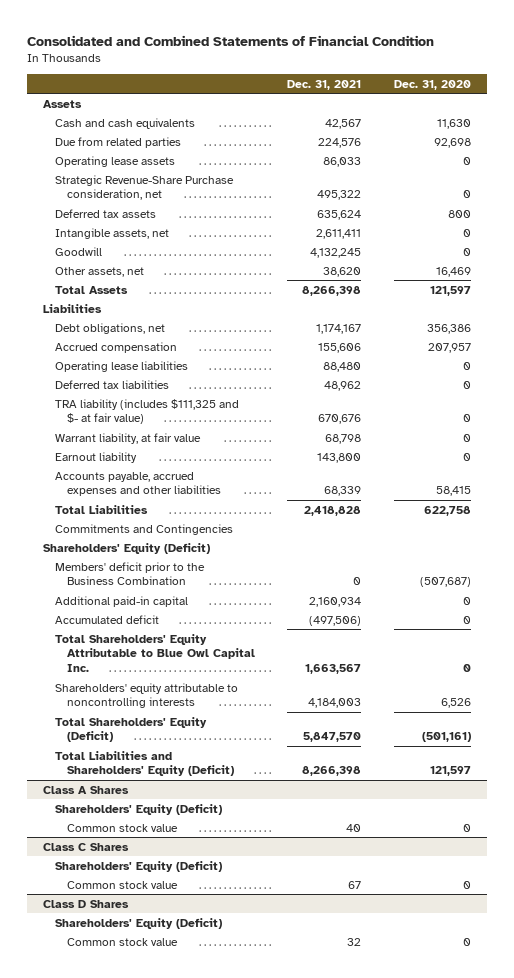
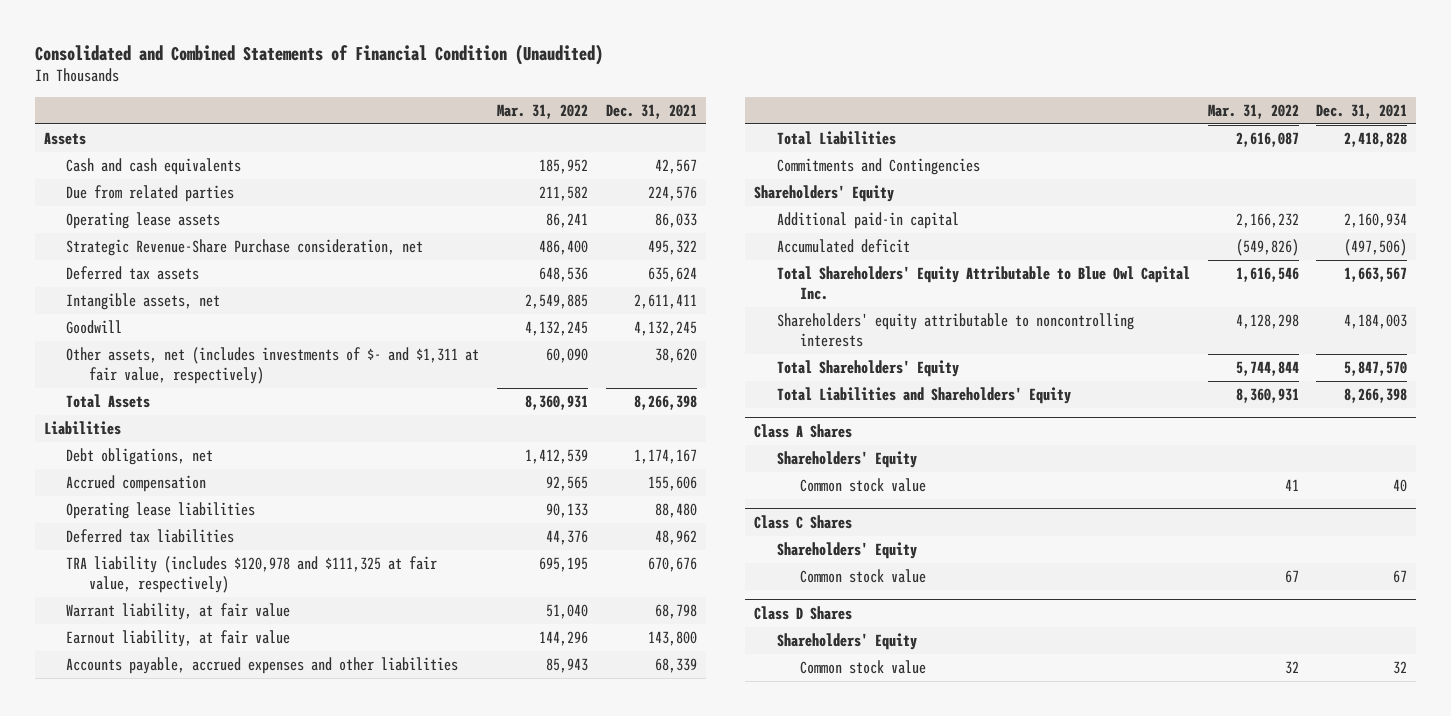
- Consolidated and Combined Statements of Financial Condition
+ Consolidated and Combined Statements of Financial Condition (Unaudited)
- | Dec. 31, 2021 | Dec. 31, 2020
+ | Mar. 31, 2022 | Dec. 31, 2021
- Other assets, net | 38,620 | 16,469
+ Other assets, net (includes investments of $- and $1,311 at fair value, respectively) | 60,090 | 38,620
- TRA liability (includes $111,325 and $- at fair value) | 670,676 | 0
+ TRA liability (includes $120,978 and $111,325 at fair value, respectively) | 695,195 | 670,676
- Earnout liability | 143,800 | 0
+ Earnout liability, at fair value | 144,296 | 143,800
- Shareholders' Equity (Deficit)
- Members' deficit prior to the Business Combination | 0 | (507,687)
+ Shareholders' Equity
- Total Shareholders' Equity (Deficit) | 5,847,570 | (501,161)
- Total Liabilities and Shareholders' Equity (Deficit) | 8,266,398 | 121,597
+ Total Shareholders' Equity | 5,744,844 | 5,847,570
+ Total Liabilities and Shareholders' Equity | 8,360,931 | 8,266,398
@ Class A Shares
- Shareholders' Equity (Deficit)
+ Shareholders' Equity
@ Class C Shares
- Shareholders' Equity (Deficit)
+ Shareholders' Equity
@ Class D Shares
- Shareholders' Equity (Deficit)
+ Shareholders' Equity

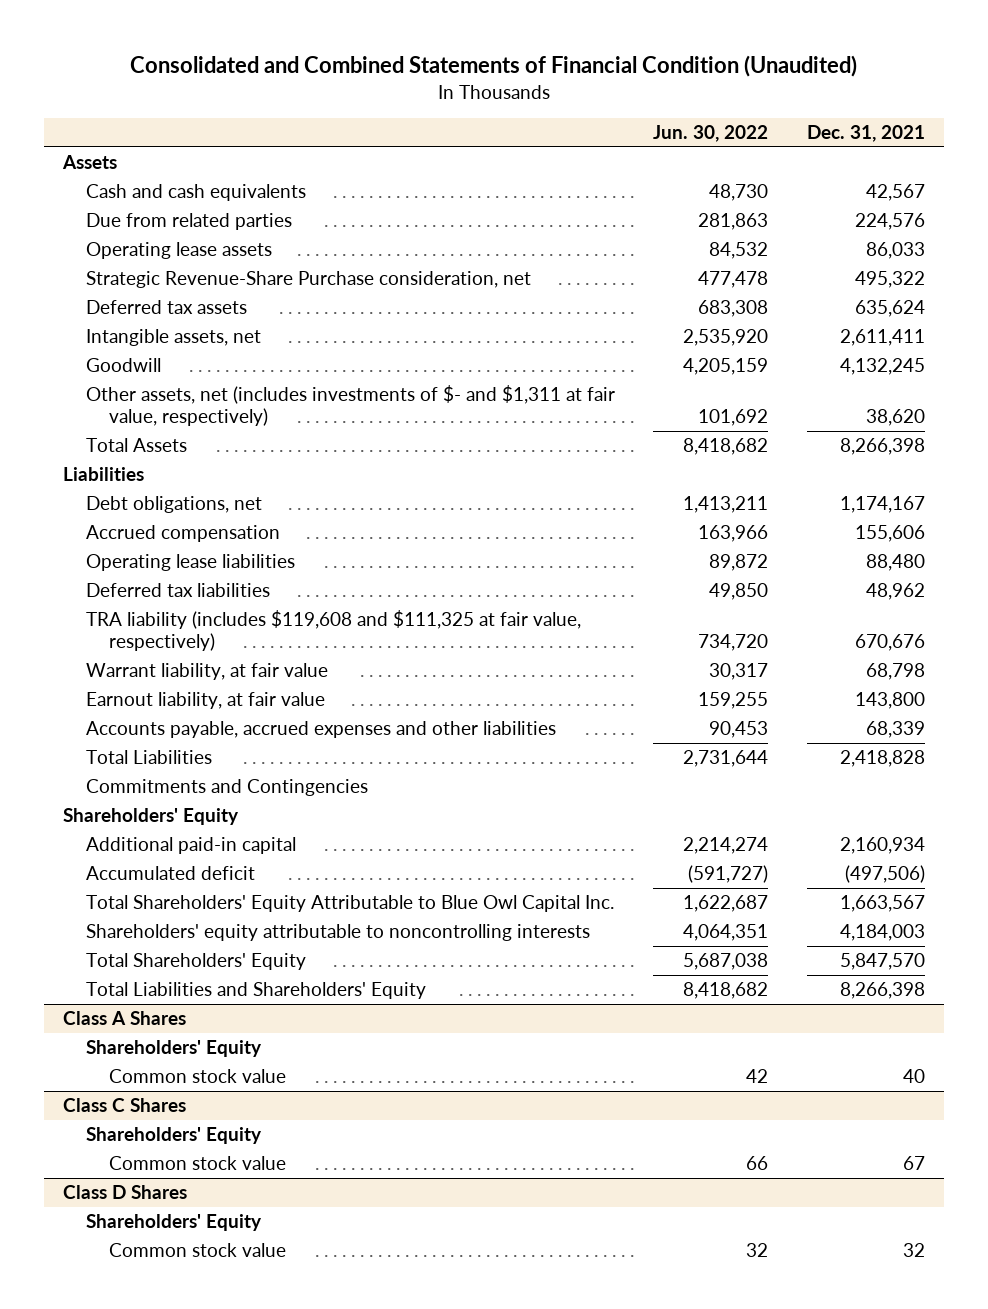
- | Mar. 31, 2022 | Dec. 31, 2021
+ | Jun. 30, 2022 | Dec. 31, 2021
- TRA liability (includes $120,978 and $111,325 at fair value, respectively) | 695,195 | 670,676
+ TRA liability (includes $119,608 and $111,325 at fair value, respectively) | 734,720 | 670,676

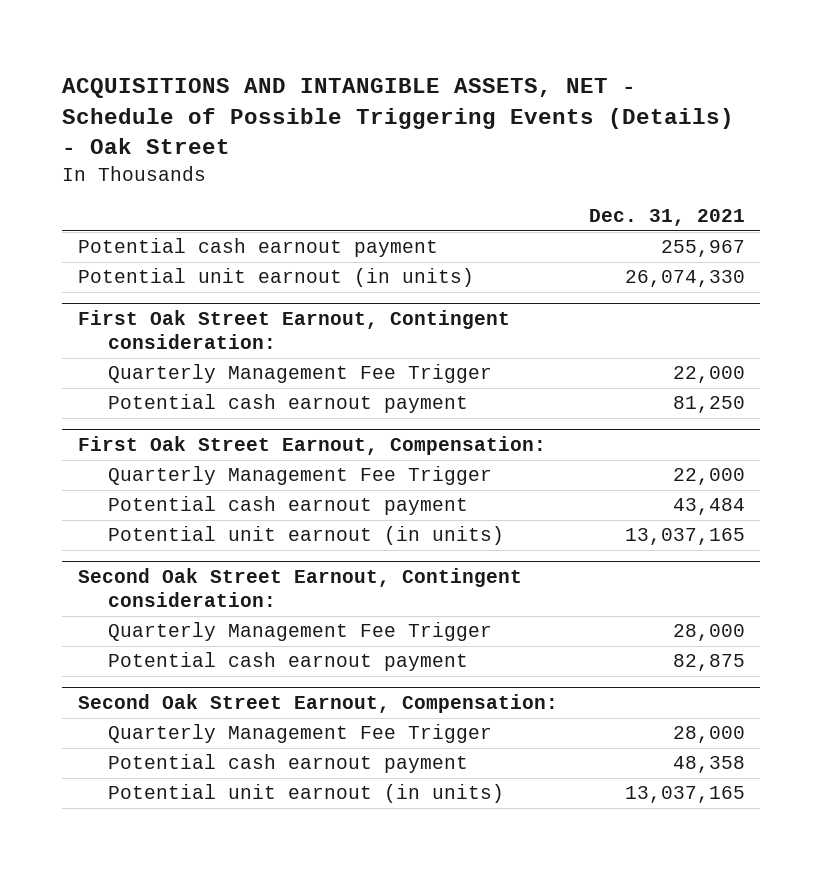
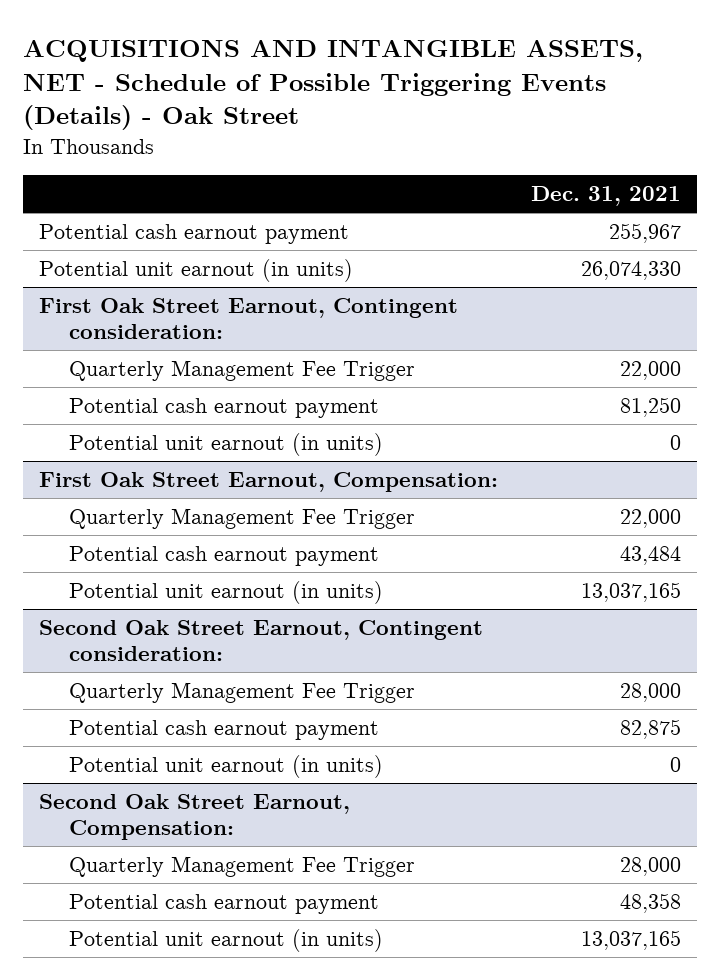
@ First Oak Street Earnout, Contingent consideration:
+ Potential unit earnout (in units) | 0
@ Second Oak Street Earnout, Contingent consideration:
+ Potential unit earnout (in units) | 0

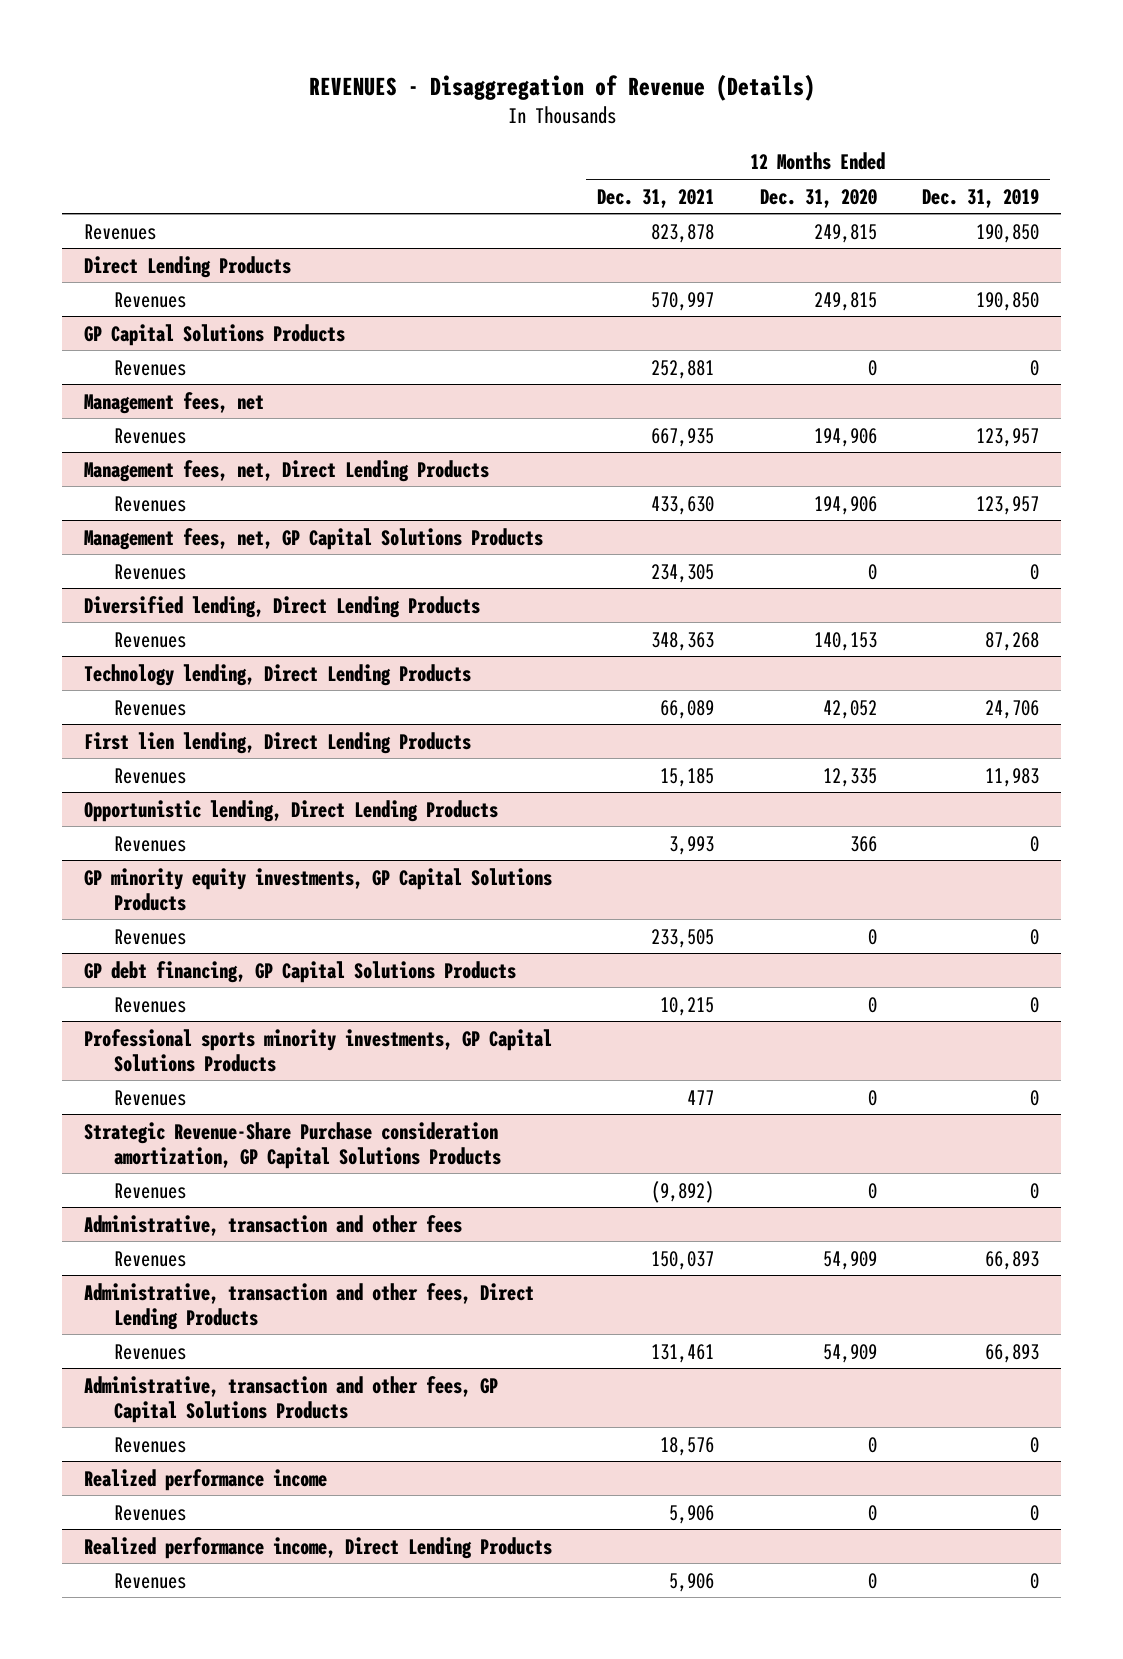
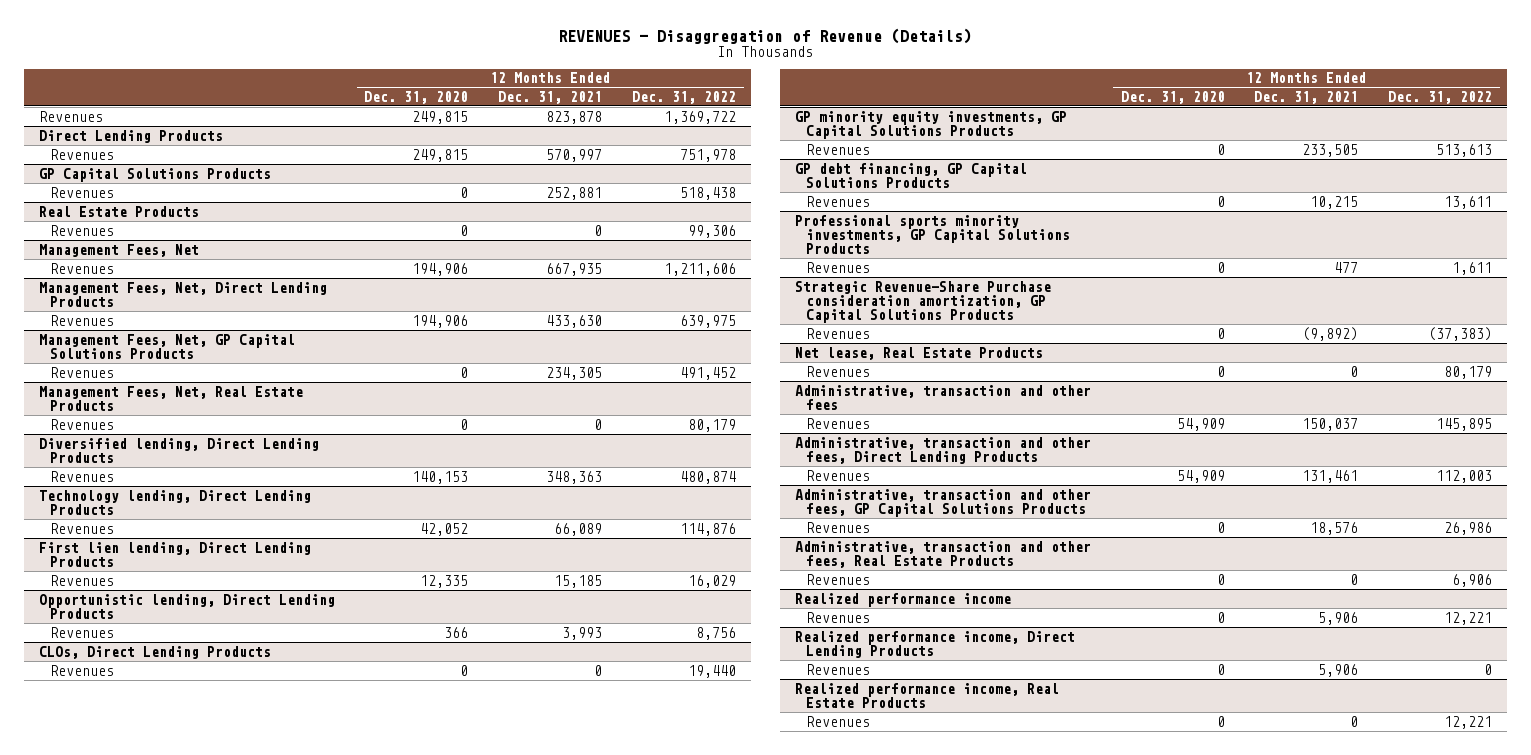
- | 12 Months Ended Dec. 31, 2021 | 12 Months Ended Dec. 31, 2020 | 12 Months Ended Dec. 31, 2019
+ | 12 Months Ended Dec. 31, 2020 | 12 Months Ended Dec. 31, 2021 | 12 Months Ended Dec. 31, 2022
- Management fees, net
+ Real Estate Products
+ Revenues | 0 | 0 | 99,306
+ Management Fees, Net
- Management fees, net, Direct Lending Products
+ Management Fees, Net, Direct Lending Products
- Management fees, net, GP Capital Solutions Products
+ Management Fees, Net, GP Capital Solutions Products
+ Management Fees, Net, Real Estate Products
+ Revenues | 0 | 0 | 80,179
+ CLOs, Direct Lending Products
+ Revenues | 0 | 0 | 19,440
+ Net lease, Real Estate Products
+ Revenues | 0 | 0 | 80,179
+ Administrative, transaction and other fees, Real Estate Products
+ Revenues | 0 | 0 | 6,906
+ Realized performance income, Real Estate Products
+ Revenues | 0 | 0 | 12,221

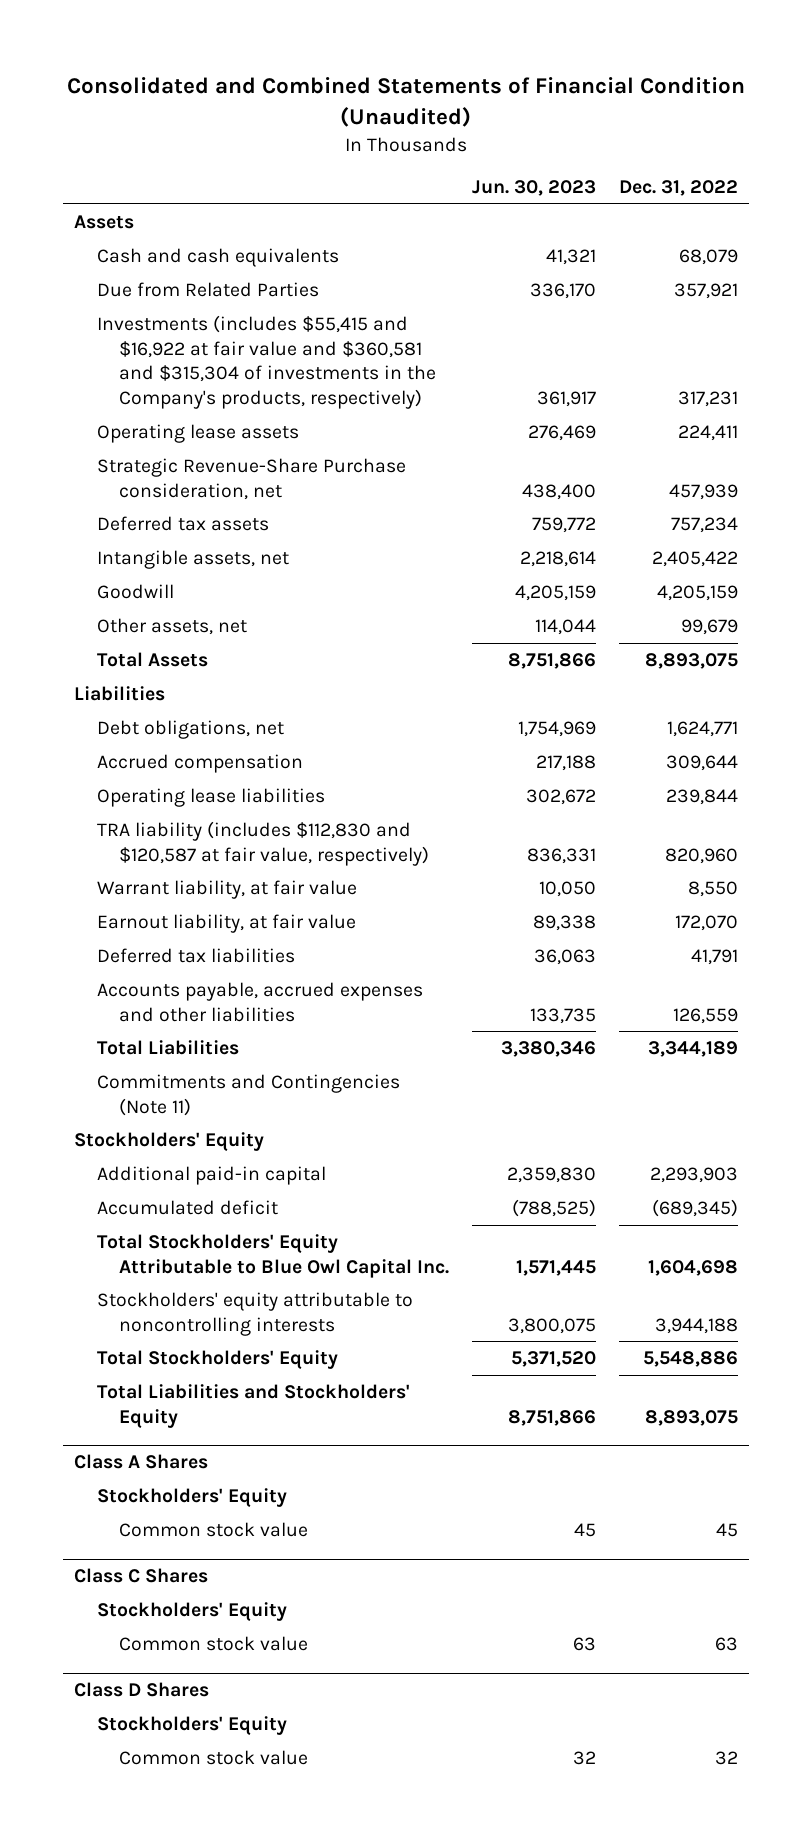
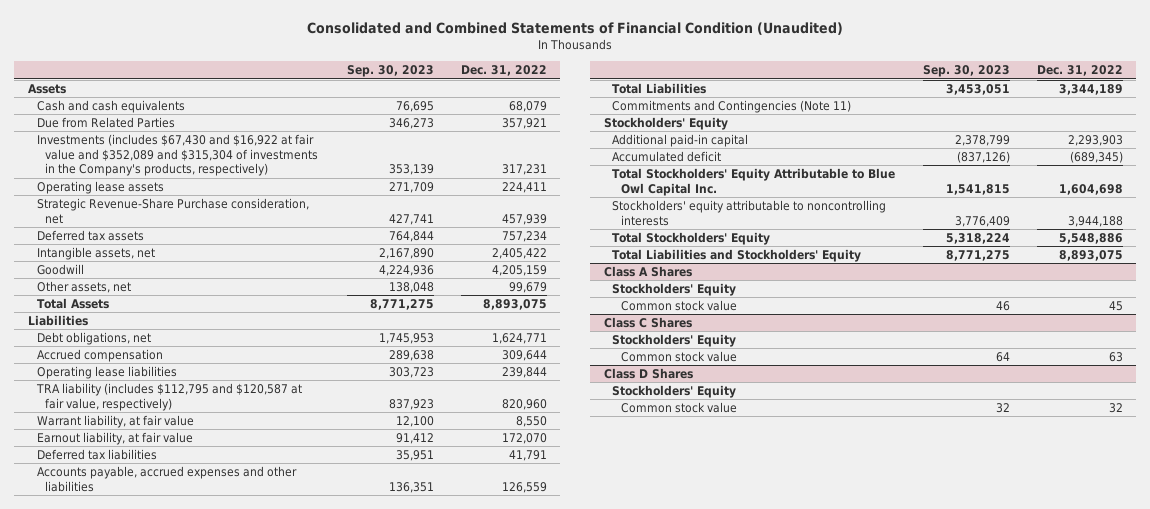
- | Jun. 30, 2023 | Dec. 31, 2022
+ | Sep. 30, 2023 | Dec. 31, 2022
- Investments (includes $55,415 and $16,922 at fair value and $360,581 and $315,304 of investments in the Company's products, respectively) | 361,917 | 317,231
+ Investments (includes $67,430 and $16,922 at fair value and $352,089 and $315,304 of investments in the Company's products, respectively) | 353,139 | 317,231
- TRA liability (includes $112,830 and $120,587 at fair value, respectively) | 836,331 | 820,960
+ TRA liability (includes $112,795 and $120,587 at fair value, respectively) | 837,923 | 820,960

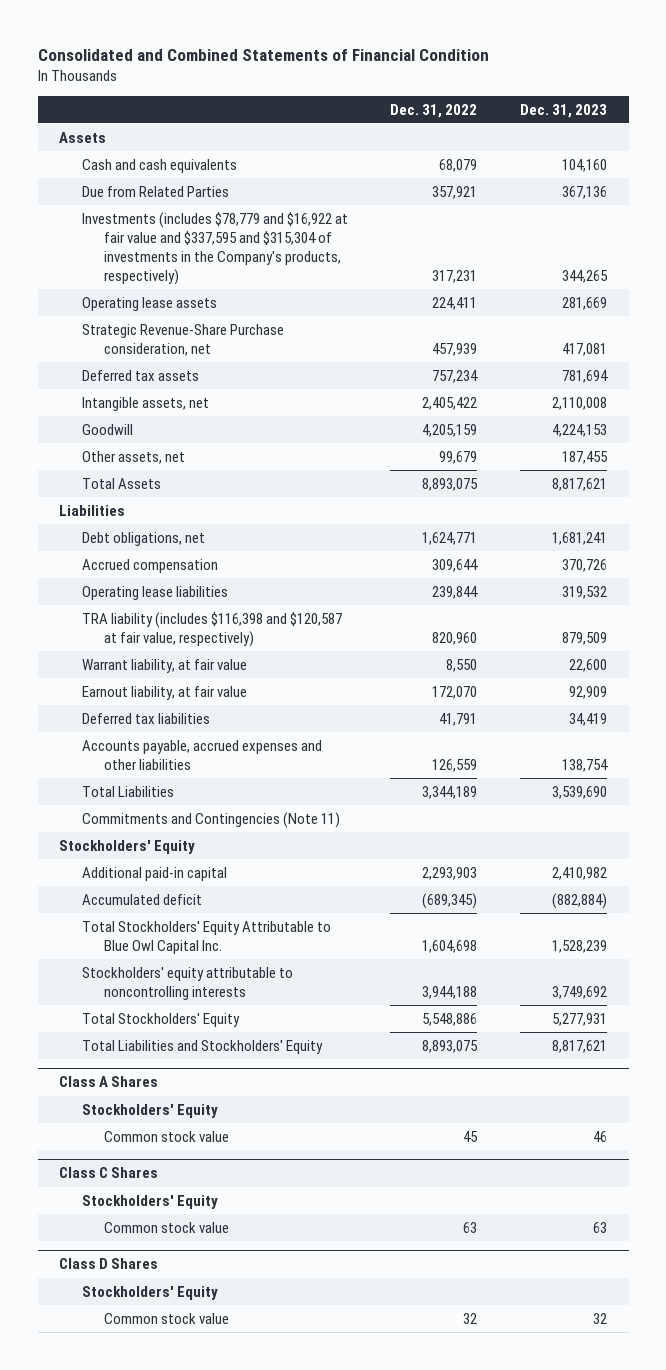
- Consolidated and Combined Statements of Financial Condition (Unaudited)
+ Consolidated and Combined Statements of Financial Condition
- | Sep. 30, 2023 | Dec. 31, 2022
+ | Dec. 31, 2022 | Dec. 31, 2023
- Investments (includes $67,430 and $16,922 at fair value and $352,089 and $315,304 of investments in the Company's products, respectively) | 353,139 | 317,231
+ Investments (includes $78,779 and $16,922 at fair value and $337,595 and $315,304 of investments in the Company's products, respectively) | 317,231 | 344,265
- TRA liability (includes $112,795 and $120,587 at fair value, respectively) | 837,923 | 820,960
+ TRA liability (includes $116,398 and $120,587 at fair value, respectively) | 820,960 | 879,509

